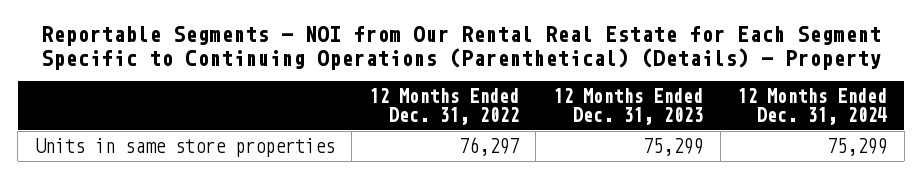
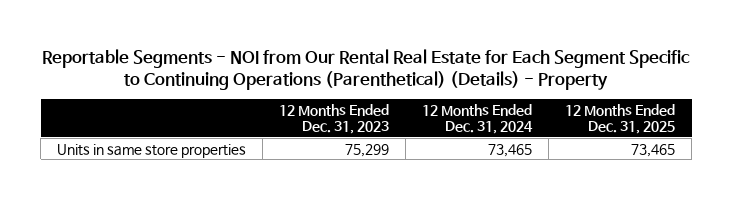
- | 12 Months Ended Dec. 31, 2022 | 12 Months Ended Dec. 31, 2023 | 12 Months Ended Dec. 31, 2024
+ | 12 Months Ended Dec. 31, 2023 | 12 Months Ended Dec. 31, 2024 | 12 Months Ended Dec. 31, 2025
- Units in same store properties | 76,297 | 75,299 | 75,299
+ Units in same store properties | 75,299 | 73,465 | 73,465

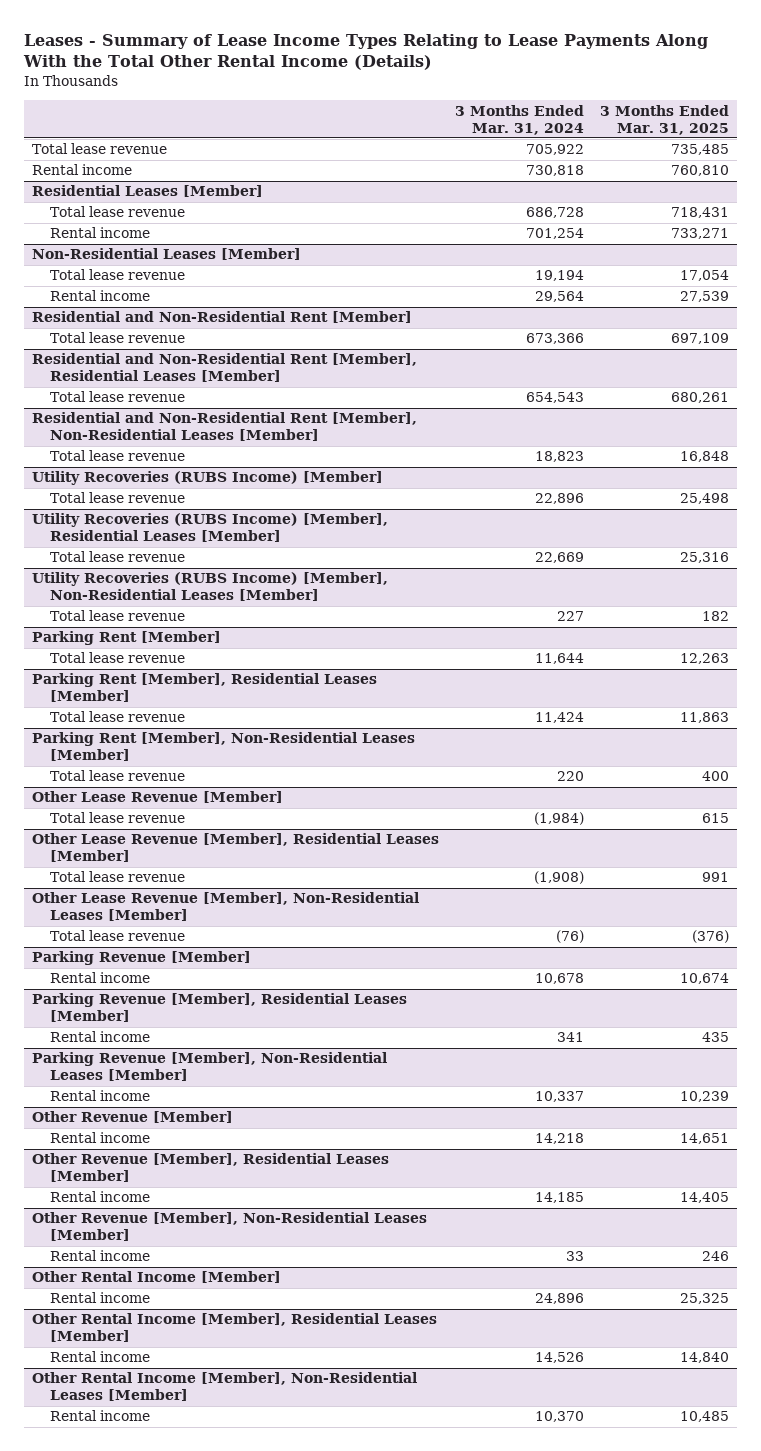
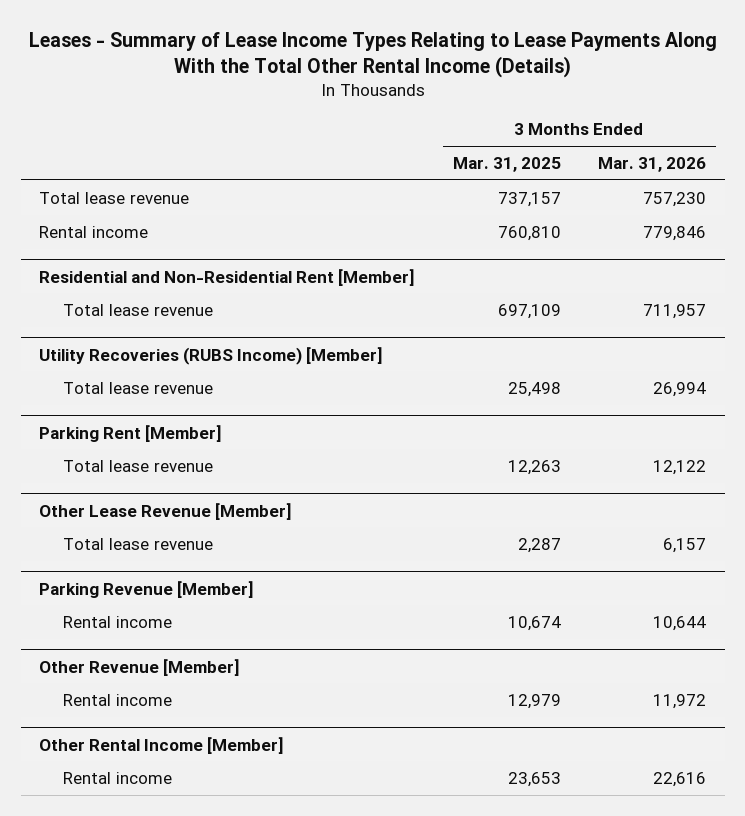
- | 3 Months Ended Mar. 31, 2024 | 3 Months Ended Mar. 31, 2025
+ | 3 Months Ended Mar. 31, 2025 | 3 Months Ended Mar. 31, 2026
- Total lease revenue | 705,922 | 735,485
+ Total lease revenue | 737,157 | 757,230
- Residential Leases [Member]
- Total lease revenue | 686,728 | 718,431
- Rental income | 701,254 | 733,271
- Non-Residential Leases [Member]
- Total lease revenue | 19,194 | 17,054
- Rental income | 29,564 | 27,539
- Residential and Non-Residential Rent [Member], Residential Leases [Member]
- Total lease revenue | 654,543 | 680,261
- Residential and Non-Residential Rent [Member], Non-Residential Leases [Member]
- Total lease revenue | 18,823 | 16,848
- Utility Recoveries (RUBS Income) [Member], Residential Leases [Member]
- Total lease revenue | 22,669 | 25,316
- Utility Recoveries (RUBS Income) [Member], Non-Residential Leases [Member]
- Total lease revenue | 227 | 182
- Parking Rent [Member], Residential Leases [Member]
- Total lease revenue | 11,424 | 11,863
- Parking Rent [Member], Non-Residential Leases [Member]
- Total lease revenue | 220 | 400
@ Other Lease Revenue [Member]
- Total lease revenue | (1,984) | 615
- Other Lease Revenue [Member], Residential Leases [Member]
- Total lease revenue | (1,908) | 991
- Other Lease Revenue [Member], Non-Residential Leases [Member]
- Total lease revenue | (76) | (376)
@ Other Lease Revenue [Member]
+ Total lease revenue | 2,287 | 6,157
- Parking Revenue [Member], Residential Leases [Member]
- Rental income | 341 | 435
- Parking Revenue [Member], Non-Residential Leases [Member]
- Rental income | 10,337 | 10,239
@ Other Revenue [Member]
- Rental income | 14,218 | 14,651
- Other Revenue [Member], Residential Leases [Member]
- Rental income | 14,185 | 14,405
- Other Revenue [Member], Non-Residential Leases [Member]
- Rental income | 33 | 246
@ Other Revenue [Member]
+ Rental income | 12,979 | 11,972
@ Other Rental Income [Member]
- Rental income | 24,896 | 25,325
- Other Rental Income [Member], Residential Leases [Member]
- Rental income | 14,526 | 14,840
- Other Rental Income [Member], Non-Residential Leases [Member]
- Rental income | 10,370 | 10,485
@ Other Rental Income [Member]
+ Rental income | 23,653 | 22,616

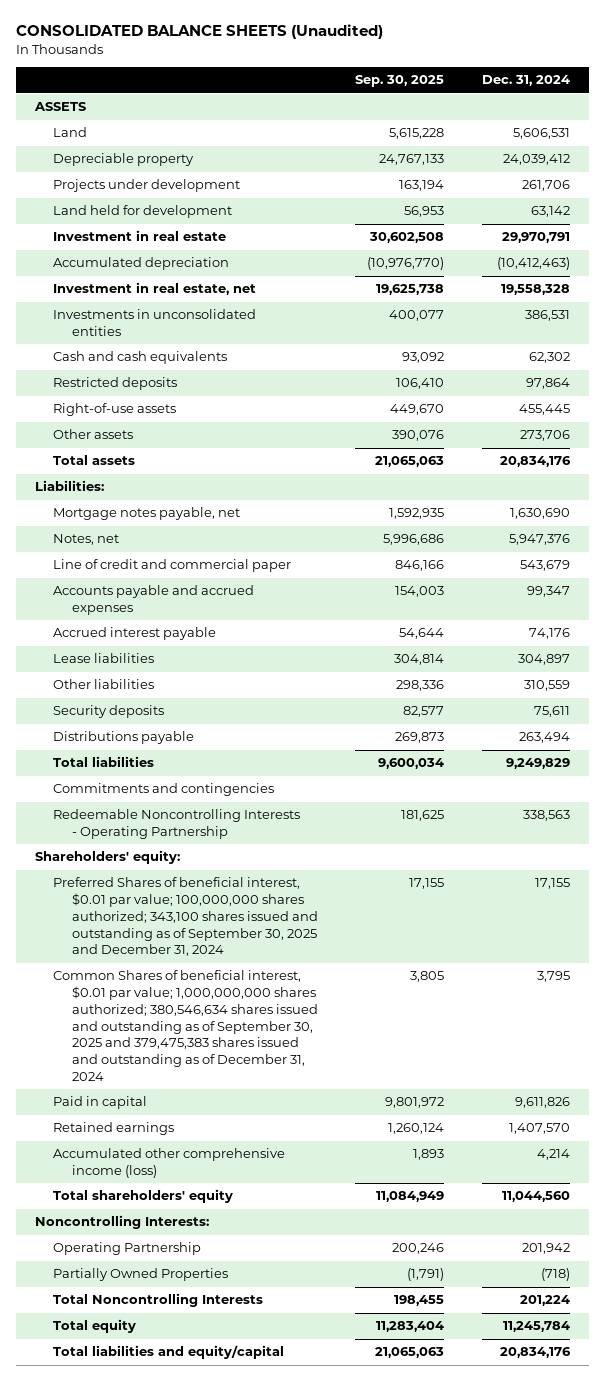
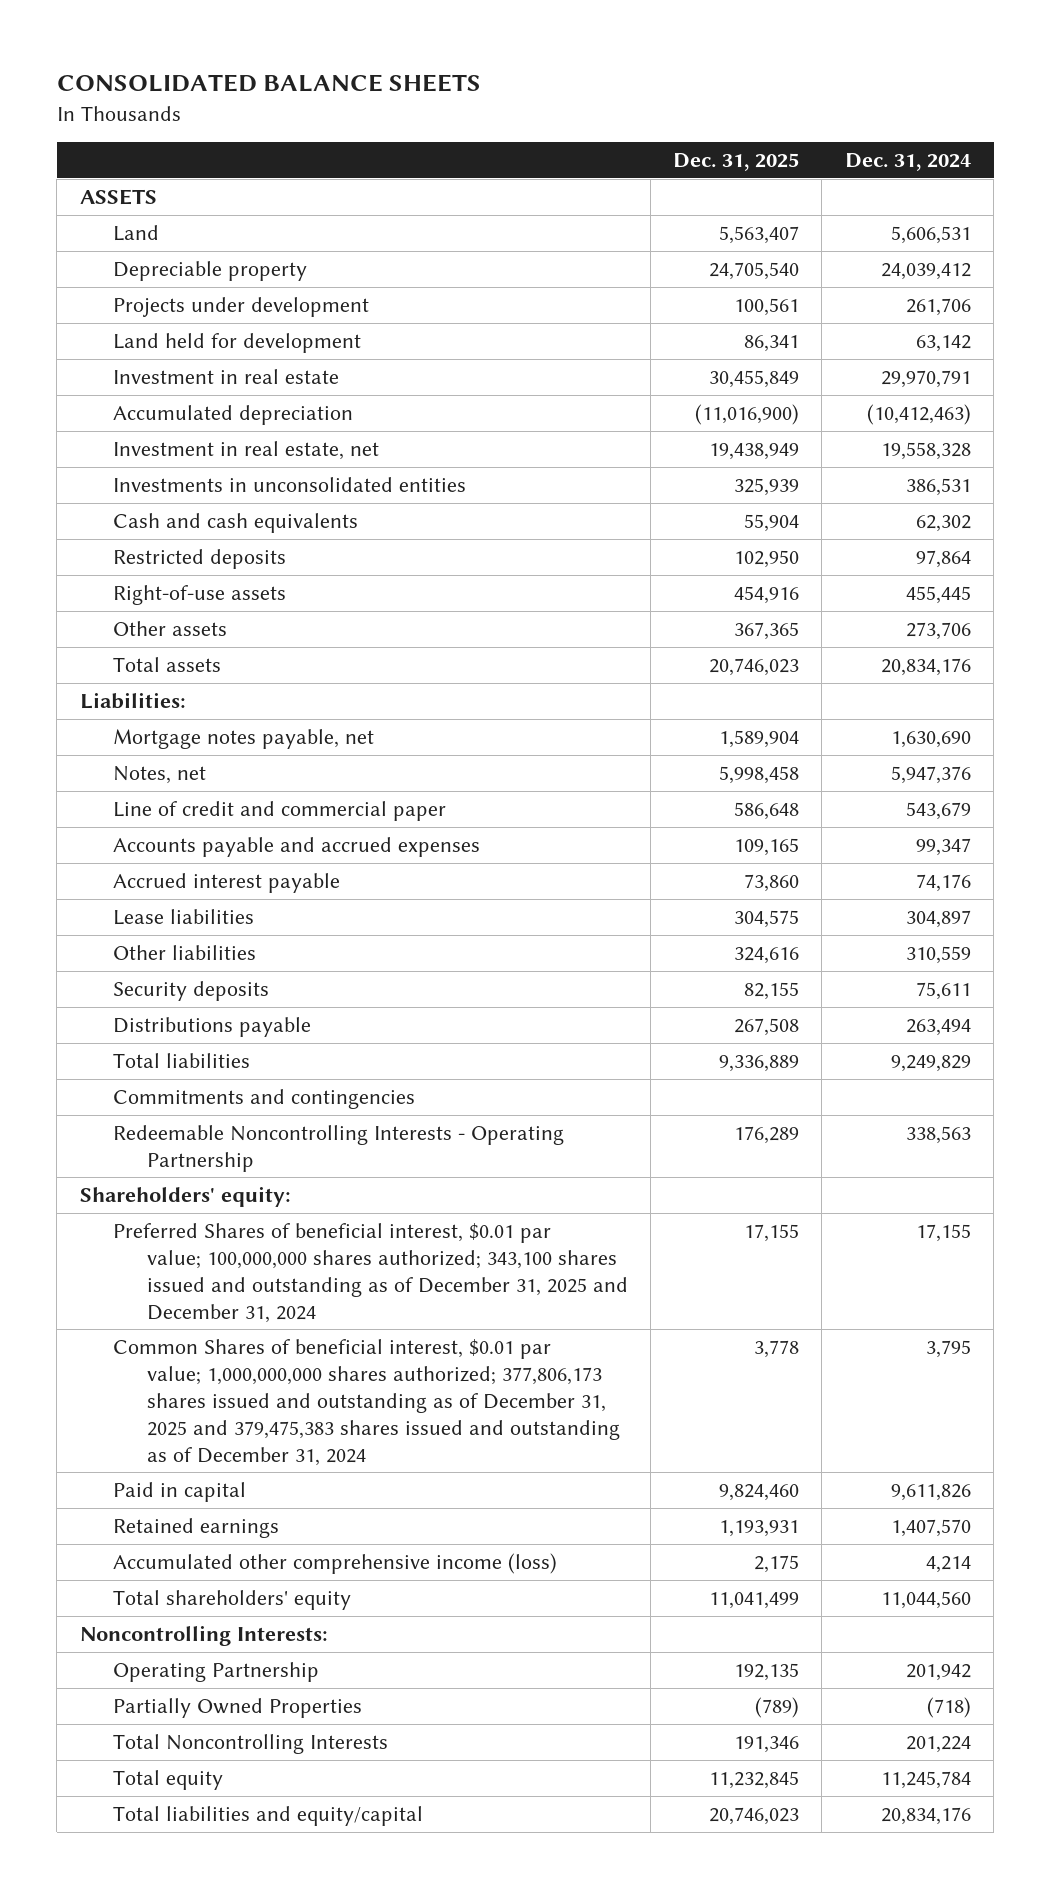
- CONSOLIDATED BALANCE SHEETS (Unaudited)
+ CONSOLIDATED BALANCE SHEETS
- | Sep. 30, 2025 | Dec. 31, 2024
+ | Dec. 31, 2025 | Dec. 31, 2024
- Preferred Shares of beneficial interest, $0.01 par value; 100,000,000 shares authorized; 343,100 shares issued and outstanding as of September 30, 2025 and December 31, 2024 | 17,155 | 17,155
- Common Shares of beneficial interest, $0.01 par value; 1,000,000,000 shares authorized; 380,546,634 shares issued and outstanding as of September 30, 2025 and 379,475,383 shares issued and outstanding as of December 31, 2024 | 3,805 | 3,795
+ Preferred Shares of beneficial interest, $0.01 par value; 100,000,000 shares authorized; 343,100 shares issued and outstanding as of December 31, 2025 and December 31, 2024 | 17,155 | 17,155
+ Common Shares of beneficial interest, $0.01 par value; 1,000,000,000 shares authorized; 377,806,173 shares issued and outstanding as of December 31, 2025 and 379,475,383 shares issued and outstanding as of December 31, 2024 | 3,778 | 3,795

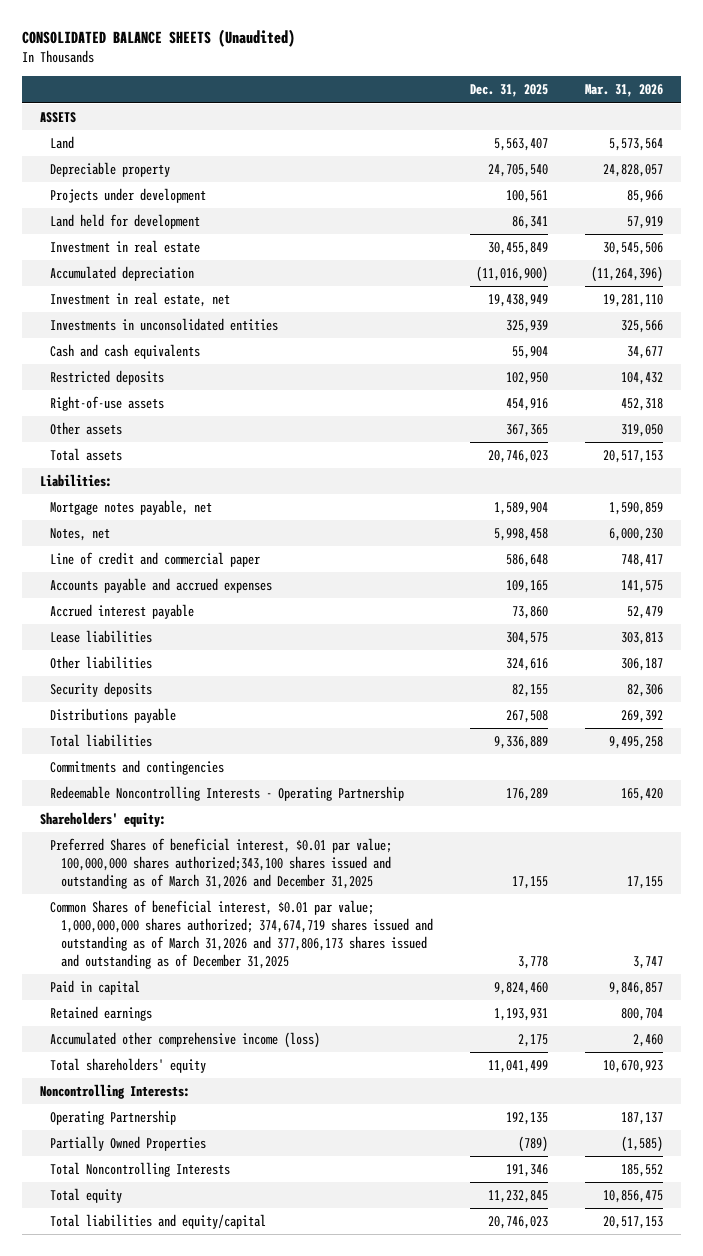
- CONSOLIDATED BALANCE SHEETS
+ CONSOLIDATED BALANCE SHEETS (Unaudited)
- | Dec. 31, 2025 | Dec. 31, 2024
+ | Dec. 31, 2025 | Mar. 31, 2026
- Preferred Shares of beneficial interest, $0.01 par value; 100,000,000 shares authorized; 343,100 shares issued and outstanding as of December 31, 2025 and December 31, 2024 | 17,155 | 17,155
- Common Shares of beneficial interest, $0.01 par value; 1,000,000,000 shares authorized; 377,806,173 shares issued and outstanding as of December 31, 2025 and 379,475,383 shares issued and outstanding as of December 31, 2024 | 3,778 | 3,795
+ Preferred Shares of beneficial interest, $0.01 par value; 100,000,000 shares authorized;343,100 shares issued and outstanding as of March 31,2026 and December 31,2025 | 17,155 | 17,155
+ Common Shares of beneficial interest, $0.01 par value; 1,000,000,000 shares authorized; 374,674,719 shares issued and outstanding as of March 31,2026 and 377,806,173 shares issued and outstanding as of December 31,2025 | 3,778 | 3,747

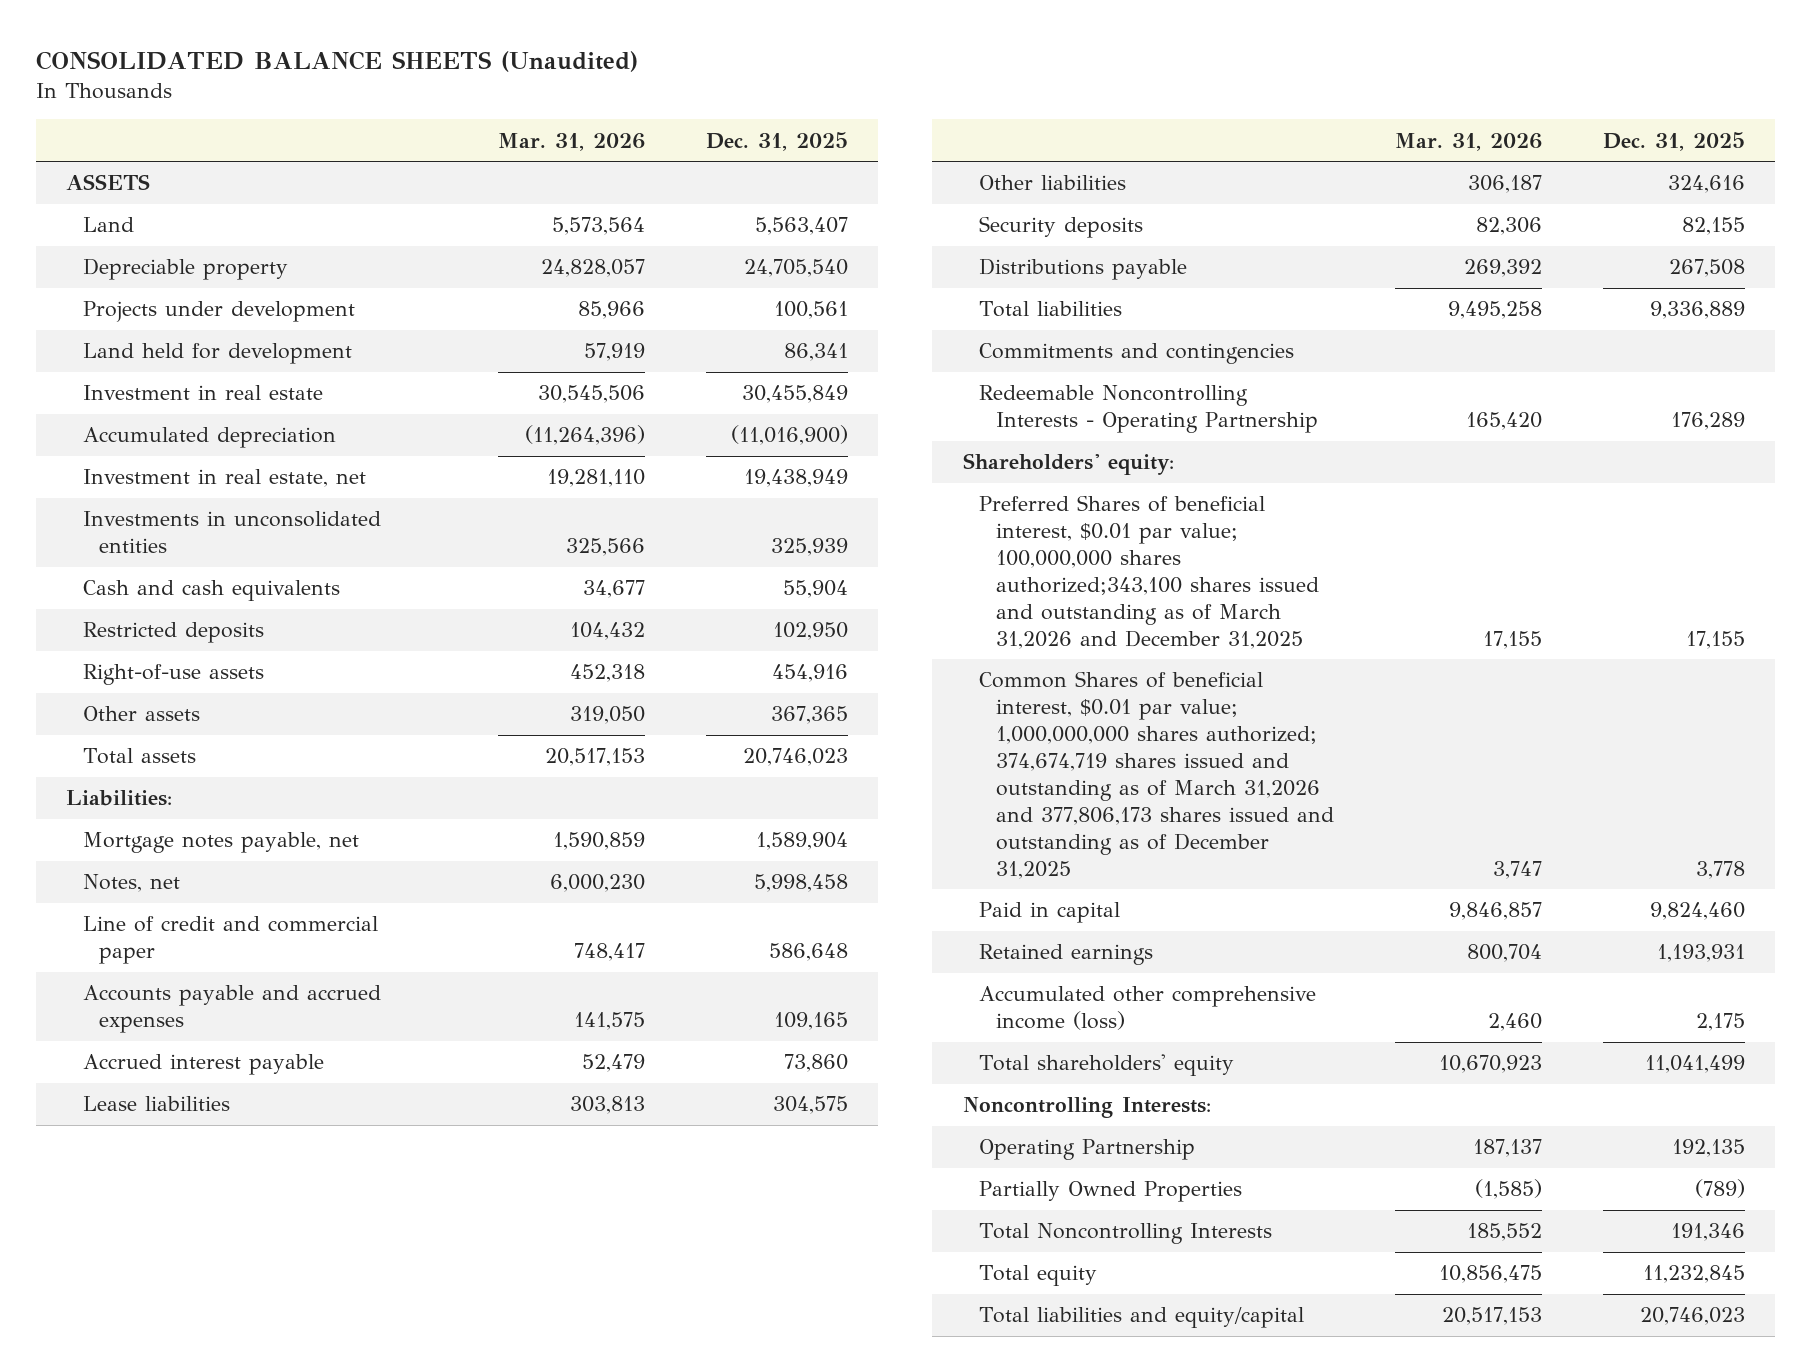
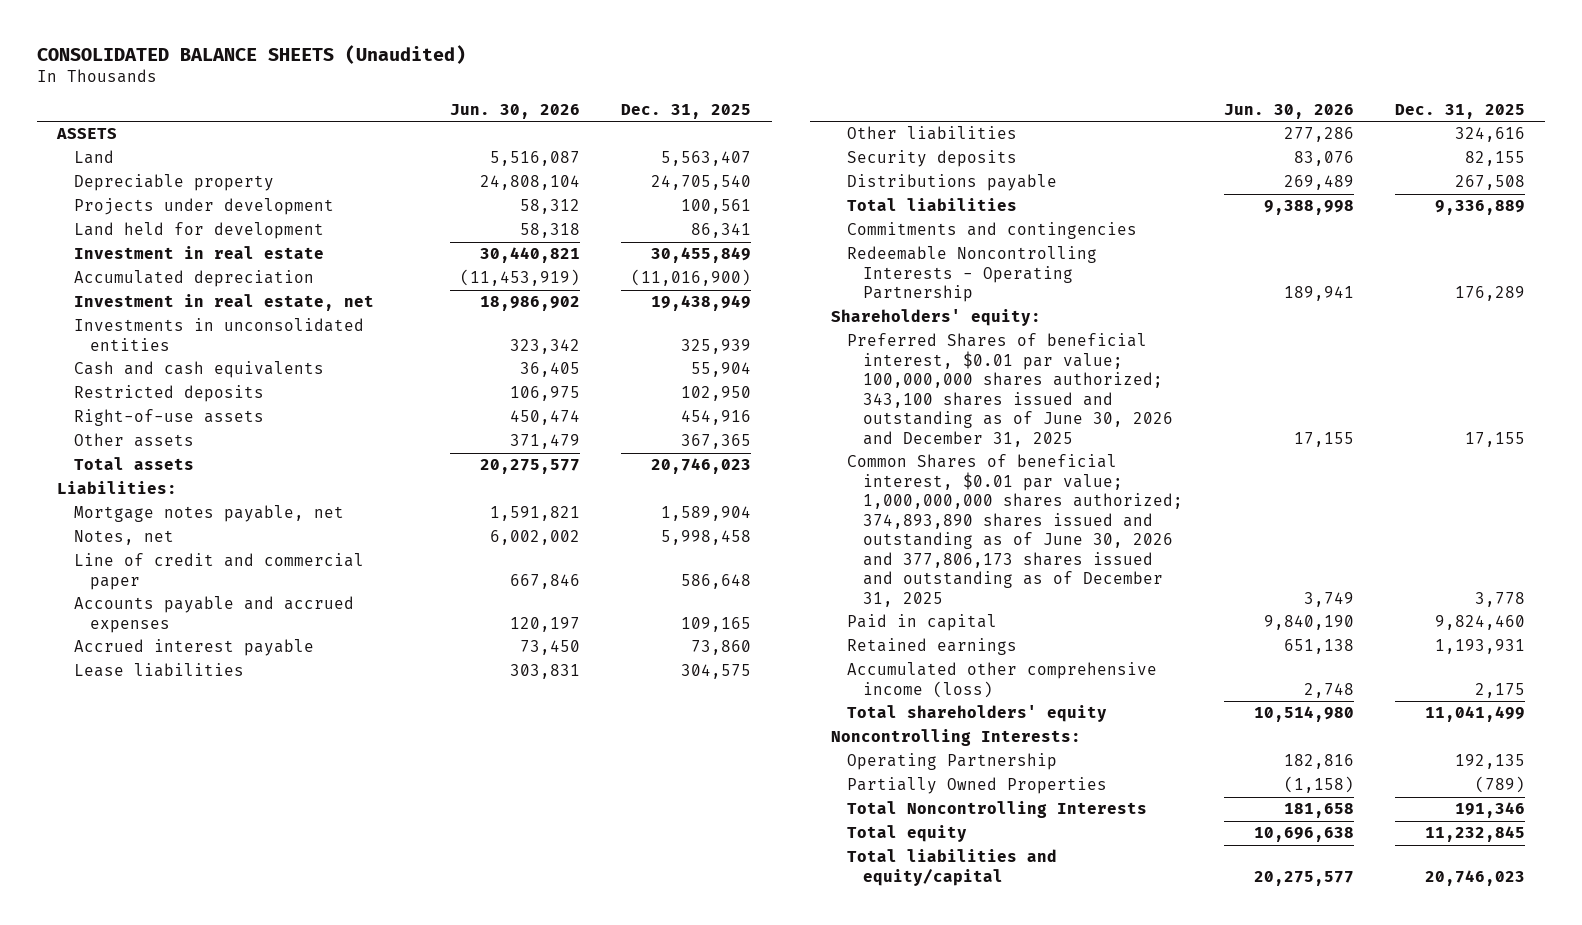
- | Mar. 31, 2026 | Dec. 31, 2025
+ | Jun. 30, 2026 | Dec. 31, 2025
- Preferred Shares of beneficial interest, $0.01 par value; 100,000,000 shares authorized;343,100 shares issued and outstanding as of March 31,2026 and December 31,2025 | 17,155 | 17,155
- Common Shares of beneficial interest, $0.01 par value; 1,000,000,000 shares authorized; 374,674,719 shares issued and outstanding as of March 31,2026 and 377,806,173 shares issued and outstanding as of December 31,2025 | 3,747 | 3,778
+ Preferred Shares of beneficial interest, $0.01 par value; 100,000,000 shares authorized; 343,100 shares issued and outstanding as of June 30, 2026 and December 31, 2025 | 17,155 | 17,155
+ Common Shares of beneficial interest, $0.01 par value; 1,000,000,000 shares authorized; 374,893,890 shares issued and outstanding as of June 30, 2026 and 377,806,173 shares issued and outstanding as of December 31, 2025 | 3,749 | 3,778

